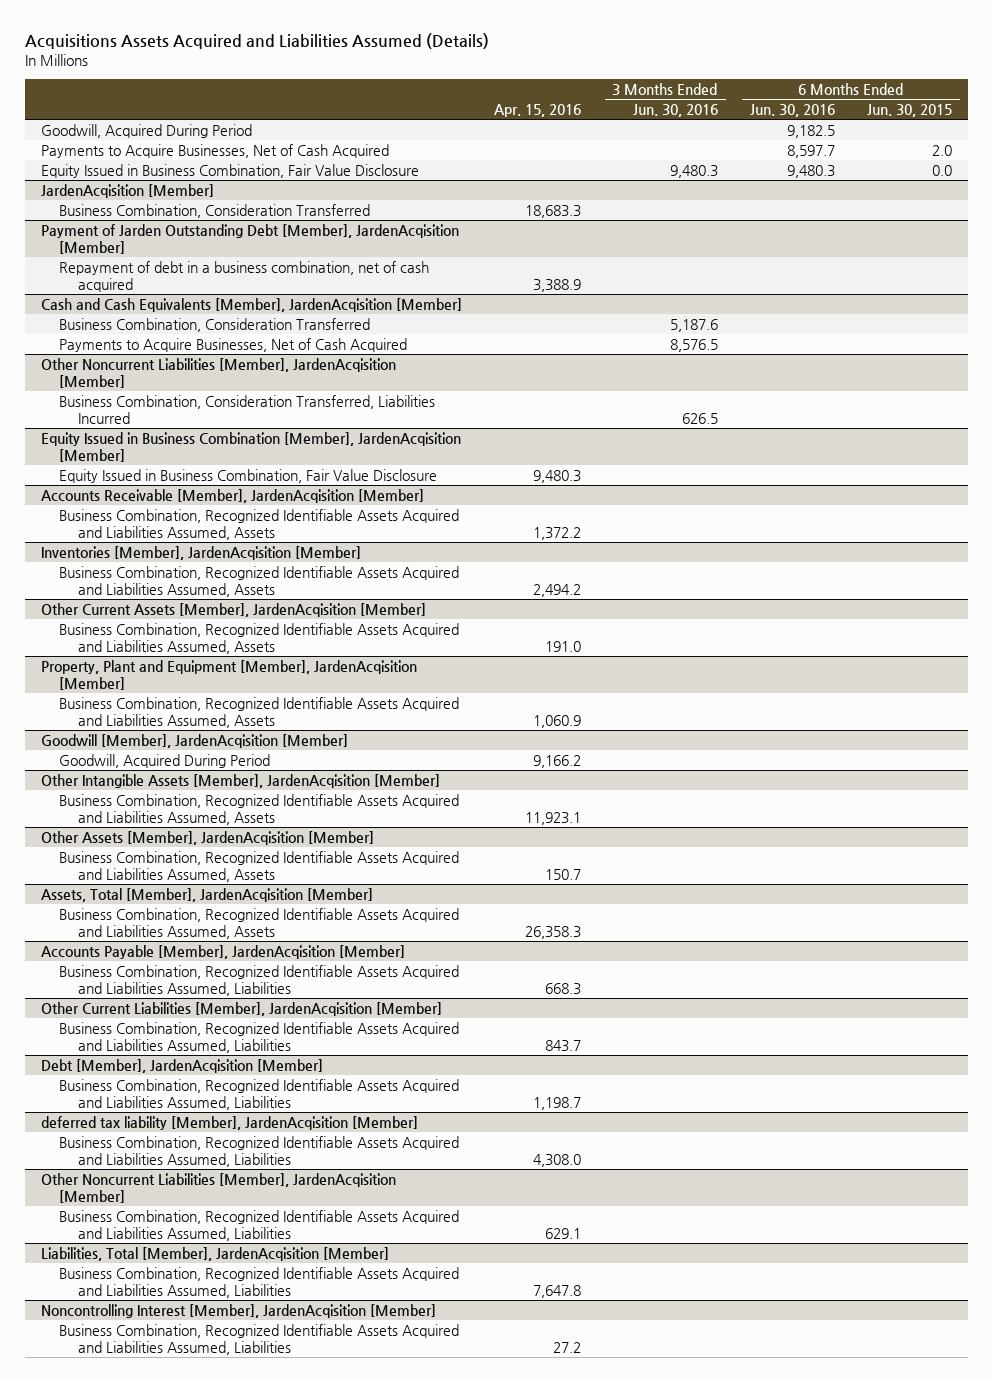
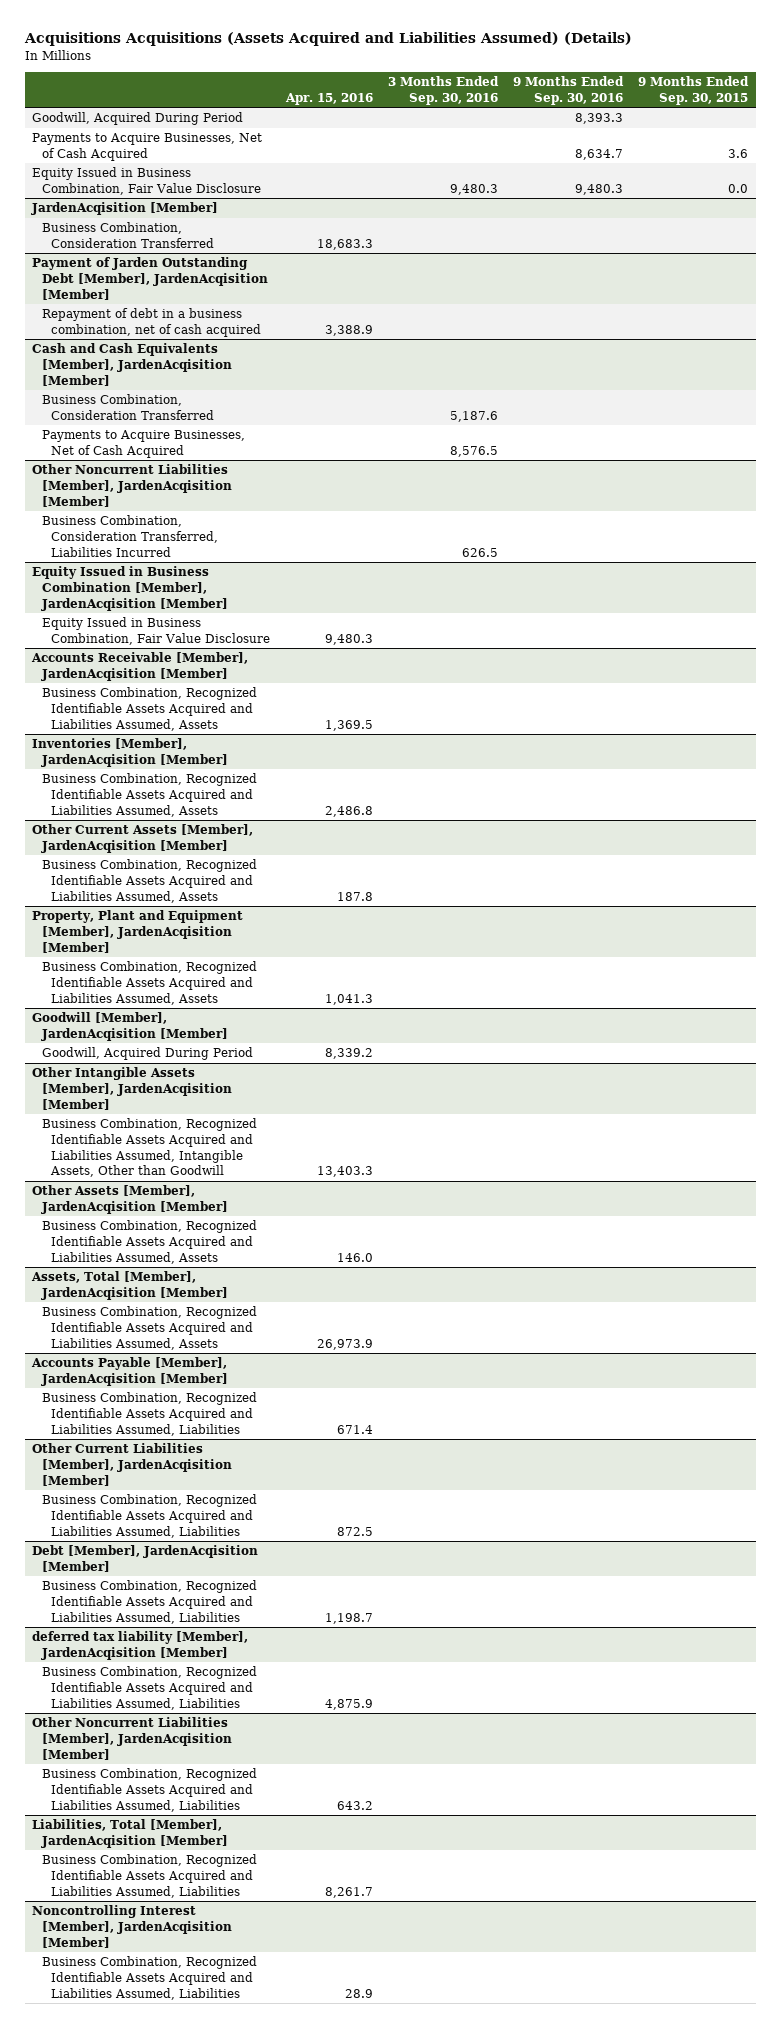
- Acquisitions Assets Acquired and Liabilities Assumed (Details)
+ Acquisitions Acquisitions (Assets Acquired and Liabilities Assumed) (Details)
- | Apr. 15, 2016 | 3 Months Ended Jun. 30, 2016 | 6 Months Ended Jun. 30, 2016 | 6 Months Ended Jun. 30, 2015
+ | Apr. 15, 2016 | 3 Months Ended Sep. 30, 2016 | 9 Months Ended Sep. 30, 2016 | 9 Months Ended Sep. 30, 2015
@ Accounts Receivable [Member], JardenAcqisition [Member]
- Business Combination, Recognized Identifiable Assets Acquired and Liabilities Assumed, Assets | 1,372.2 | | |
+ Business Combination, Recognized Identifiable Assets Acquired and Liabilities Assumed, Assets | 1,369.5 | | |
@ Inventories [Member], JardenAcqisition [Member]
- Business Combination, Recognized Identifiable Assets Acquired and Liabilities Assumed, Assets | 2,494.2 | | |
+ Business Combination, Recognized Identifiable Assets Acquired and Liabilities Assumed, Assets | 2,486.8 | | |
@ Other Current Assets [Member], JardenAcqisition [Member]
- Business Combination, Recognized Identifiable Assets Acquired and Liabilities Assumed, Assets | 191.0 | | |
+ Business Combination, Recognized Identifiable Assets Acquired and Liabilities Assumed, Assets | 187.8 | | |
@ Property, Plant and Equipment [Member], JardenAcqisition [Member]
- Business Combination, Recognized Identifiable Assets Acquired and Liabilities Assumed, Assets | 1,060.9 | | |
+ Business Combination, Recognized Identifiable Assets Acquired and Liabilities Assumed, Assets | 1,041.3 | | |
@ Goodwill [Member], JardenAcqisition [Member]
- Goodwill, Acquired During Period | 9,166.2 | | |
+ Goodwill, Acquired During Period | 8,339.2 | | |
@ Other Intangible Assets [Member], JardenAcqisition [Member]
- Business Combination, Recognized Identifiable Assets Acquired and Liabilities Assumed, Assets | 11,923.1 | | |
+ Business Combination, Recognized Identifiable Assets Acquired and Liabilities Assumed, Intangible Assets, Other than Goodwill | 13,403.3 | | |
@ Other Assets [Member], JardenAcqisition [Member]
- Business Combination, Recognized Identifiable Assets Acquired and Liabilities Assumed, Assets | 150.7 | | |
+ Business Combination, Recognized Identifiable Assets Acquired and Liabilities Assumed, Assets | 146.0 | | |
@ Assets, Total [Member], JardenAcqisition [Member]
- Business Combination, Recognized Identifiable Assets Acquired and Liabilities Assumed, Assets | 26,358.3 | | |
+ Business Combination, Recognized Identifiable Assets Acquired and Liabilities Assumed, Assets | 26,973.9 | | |
@ Accounts Payable [Member], JardenAcqisition [Member]
- Business Combination, Recognized Identifiable Assets Acquired and Liabilities Assumed, Liabilities | 668.3 | | |
+ Business Combination, Recognized Identifiable Assets Acquired and Liabilities Assumed, Liabilities | 671.4 | | |
@ Other Current Liabilities [Member], JardenAcqisition [Member]
- Business Combination, Recognized Identifiable Assets Acquired and Liabilities Assumed, Liabilities | 843.7 | | |
+ Business Combination, Recognized Identifiable Assets Acquired and Liabilities Assumed, Liabilities | 872.5 | | |
@ deferred tax liability [Member], JardenAcqisition [Member]
- Business Combination, Recognized Identifiable Assets Acquired and Liabilities Assumed, Liabilities | 4,308.0 | | |
+ Business Combination, Recognized Identifiable Assets Acquired and Liabilities Assumed, Liabilities | 4,875.9 | | |
@ Other Noncurrent Liabilities [Member], JardenAcqisition [Member]
- Business Combination, Recognized Identifiable Assets Acquired and Liabilities Assumed, Liabilities | 629.1 | | |
+ Business Combination, Recognized Identifiable Assets Acquired and Liabilities Assumed, Liabilities | 643.2 | | |
@ Liabilities, Total [Member], JardenAcqisition [Member]
- Business Combination, Recognized Identifiable Assets Acquired and Liabilities Assumed, Liabilities | 7,647.8 | | |
+ Business Combination, Recognized Identifiable Assets Acquired and Liabilities Assumed, Liabilities | 8,261.7 | | |
@ Noncontrolling Interest [Member], JardenAcqisition [Member]
- Business Combination, Recognized Identifiable Assets Acquired and Liabilities Assumed, Liabilities | 27.2 | | |
+ Business Combination, Recognized Identifiable Assets Acquired and Liabilities Assumed, Liabilities | 28.9 | | |

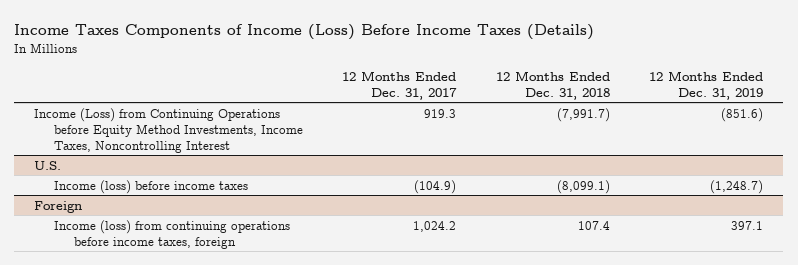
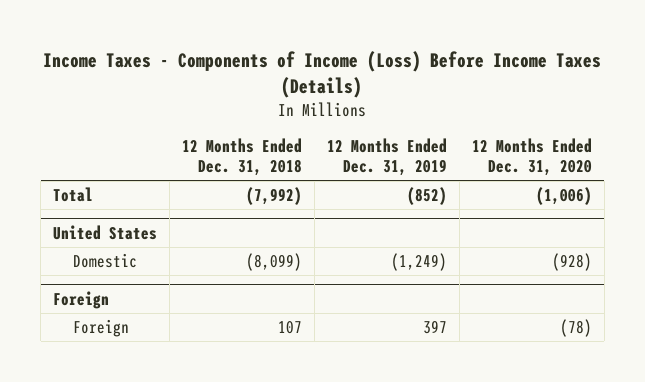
- Income Taxes Components of Income (Loss) Before Income Taxes (Details)
+ Income Taxes - Components of Income (Loss) Before Income Taxes (Details)
- | 12 Months Ended Dec. 31, 2017 | 12 Months Ended Dec. 31, 2018 | 12 Months Ended Dec. 31, 2019
+ | 12 Months Ended Dec. 31, 2018 | 12 Months Ended Dec. 31, 2019 | 12 Months Ended Dec. 31, 2020
- Income (Loss) from Continuing Operations before Equity Method Investments, Income Taxes, Noncontrolling Interest | 919.3 | (7,991.7) | (851.6)
- U.S.
- Income (loss) before income taxes | (104.9) | (8,099.1) | (1,248.7)
+ Total | (7,992) | (852) | (1,006)
+ United States
+ Domestic | (8,099) | (1,249) | (928)
@ Foreign
- Income (loss) from continuing operations before income taxes, foreign | 1,024.2 | 107.4 | 397.1
+ Foreign | 107 | 397 | (78)

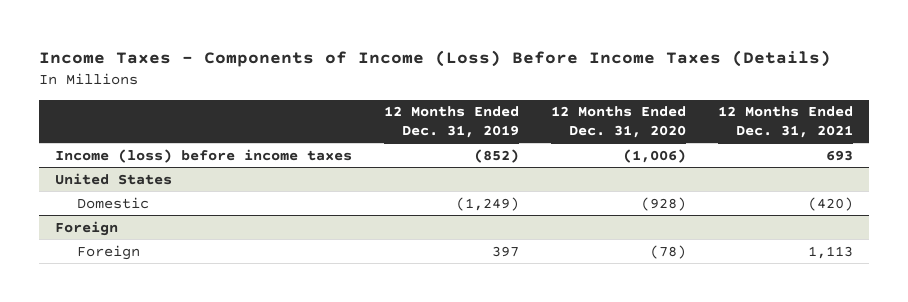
- | 12 Months Ended Dec. 31, 2018 | 12 Months Ended Dec. 31, 2019 | 12 Months Ended Dec. 31, 2020
+ | 12 Months Ended Dec. 31, 2019 | 12 Months Ended Dec. 31, 2020 | 12 Months Ended Dec. 31, 2021
- Total | (7,992) | (852) | (1,006)
+ Income (loss) before income taxes | (852) | (1,006) | 693

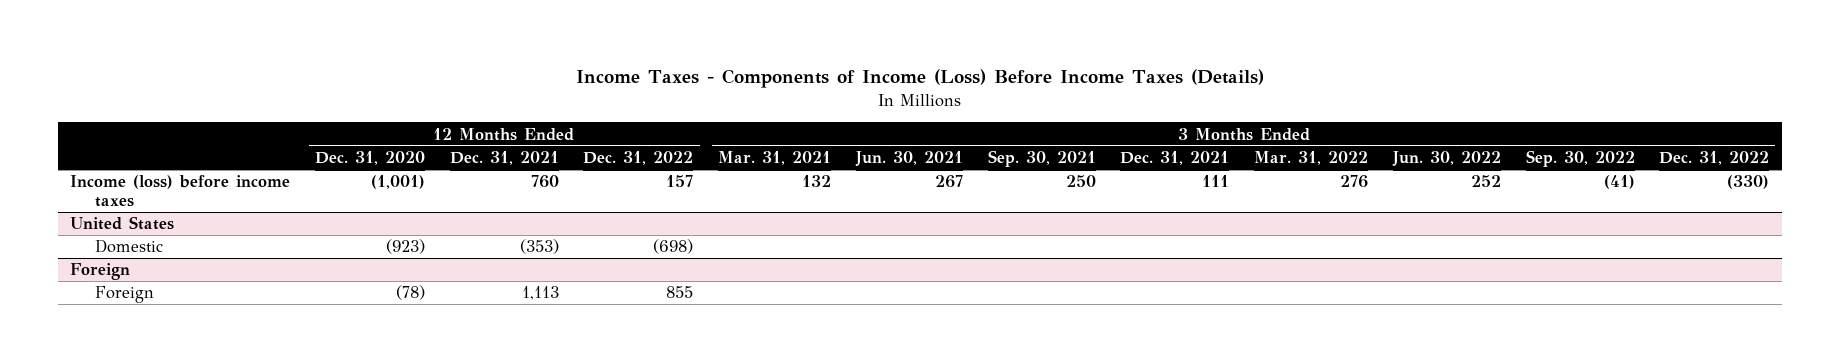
- | 12 Months Ended Dec. 31, 2019 | 12 Months Ended Dec. 31, 2020 | 12 Months Ended Dec. 31, 2021
+ | 12 Months Ended Dec. 31, 2020 | 12 Months Ended Dec. 31, 2021 | 12 Months Ended Dec. 31, 2022 | 3 Months Ended Mar. 31, 2021 | 3 Months Ended Jun. 30, 2021 | 3 Months Ended Sep. 30, 2021 | 3 Months Ended Dec. 31, 2021 | 3 Months Ended Mar. 31, 2022 | 3 Months Ended Jun. 30, 2022 | 3 Months Ended Sep. 30, 2022 | 3 Months Ended Dec. 31, 2022
- Income (loss) before income taxes | (852) | (1,006) | 693
+ Income (loss) before income taxes | (1,001) | 760 | 157 | 132 | 267 | 250 | 111 | 276 | 252 | (41) | (330)
@ United States
- Domestic | (1,249) | (928) | (420)
+ Domestic | (923) | (353) | (698) | | | | | | | |

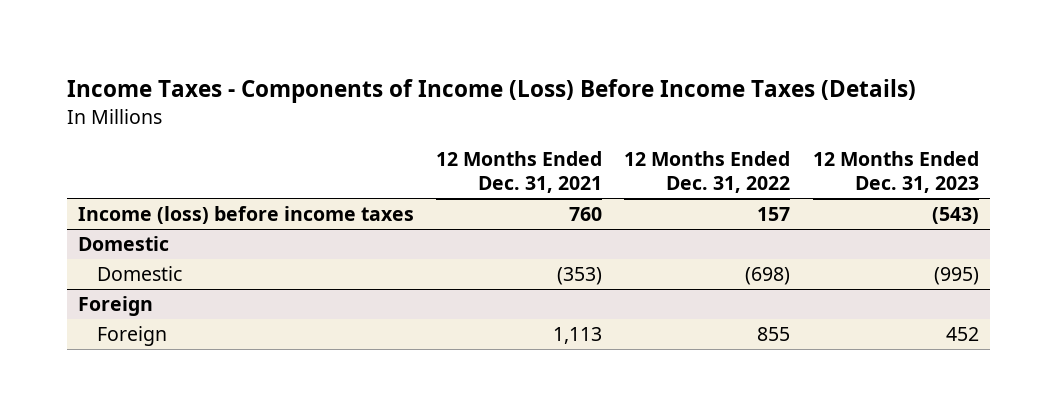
- | 12 Months Ended Dec. 31, 2020 | 12 Months Ended Dec. 31, 2021 | 12 Months Ended Dec. 31, 2022 | 3 Months Ended Mar. 31, 2021 | 3 Months Ended Jun. 30, 2021 | 3 Months Ended Sep. 30, 2021 | 3 Months Ended Dec. 31, 2021 | 3 Months Ended Mar. 31, 2022 | 3 Months Ended Jun. 30, 2022 | 3 Months Ended Sep. 30, 2022 | 3 Months Ended Dec. 31, 2022
+ | 12 Months Ended Dec. 31, 2021 | 12 Months Ended Dec. 31, 2022 | 12 Months Ended Dec. 31, 2023
- United States
+ Domestic

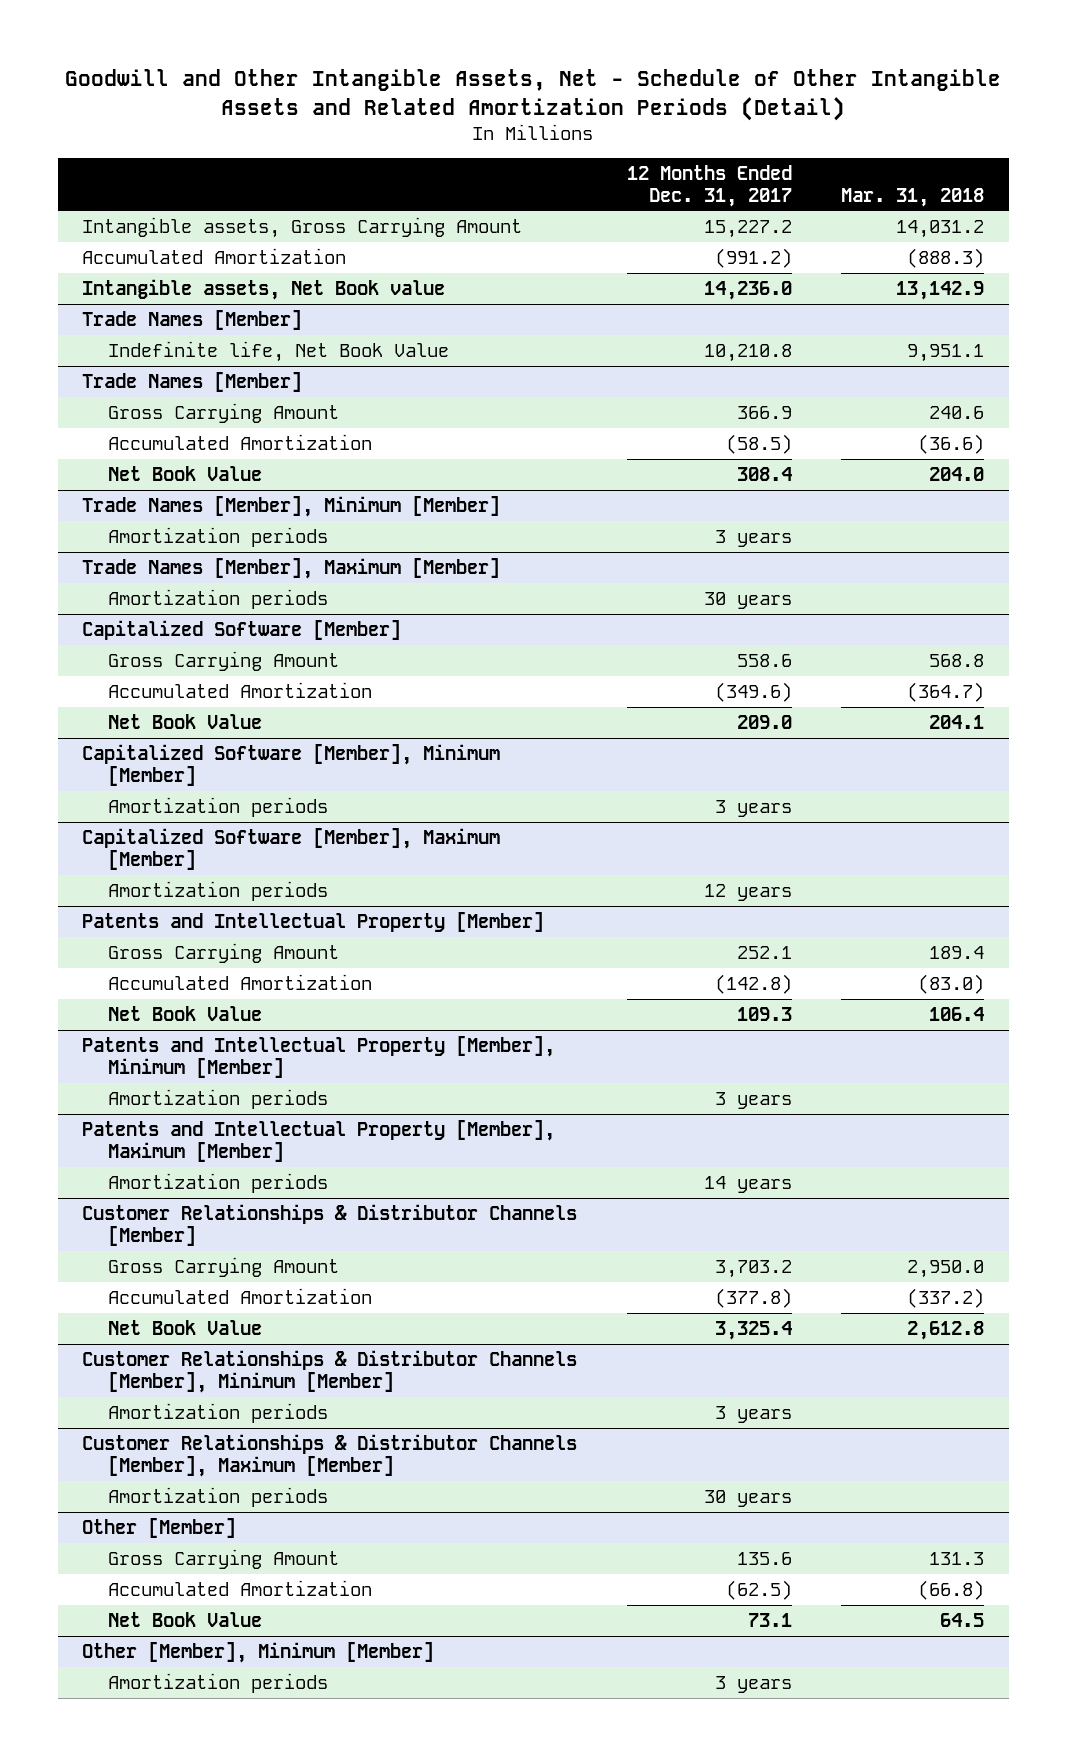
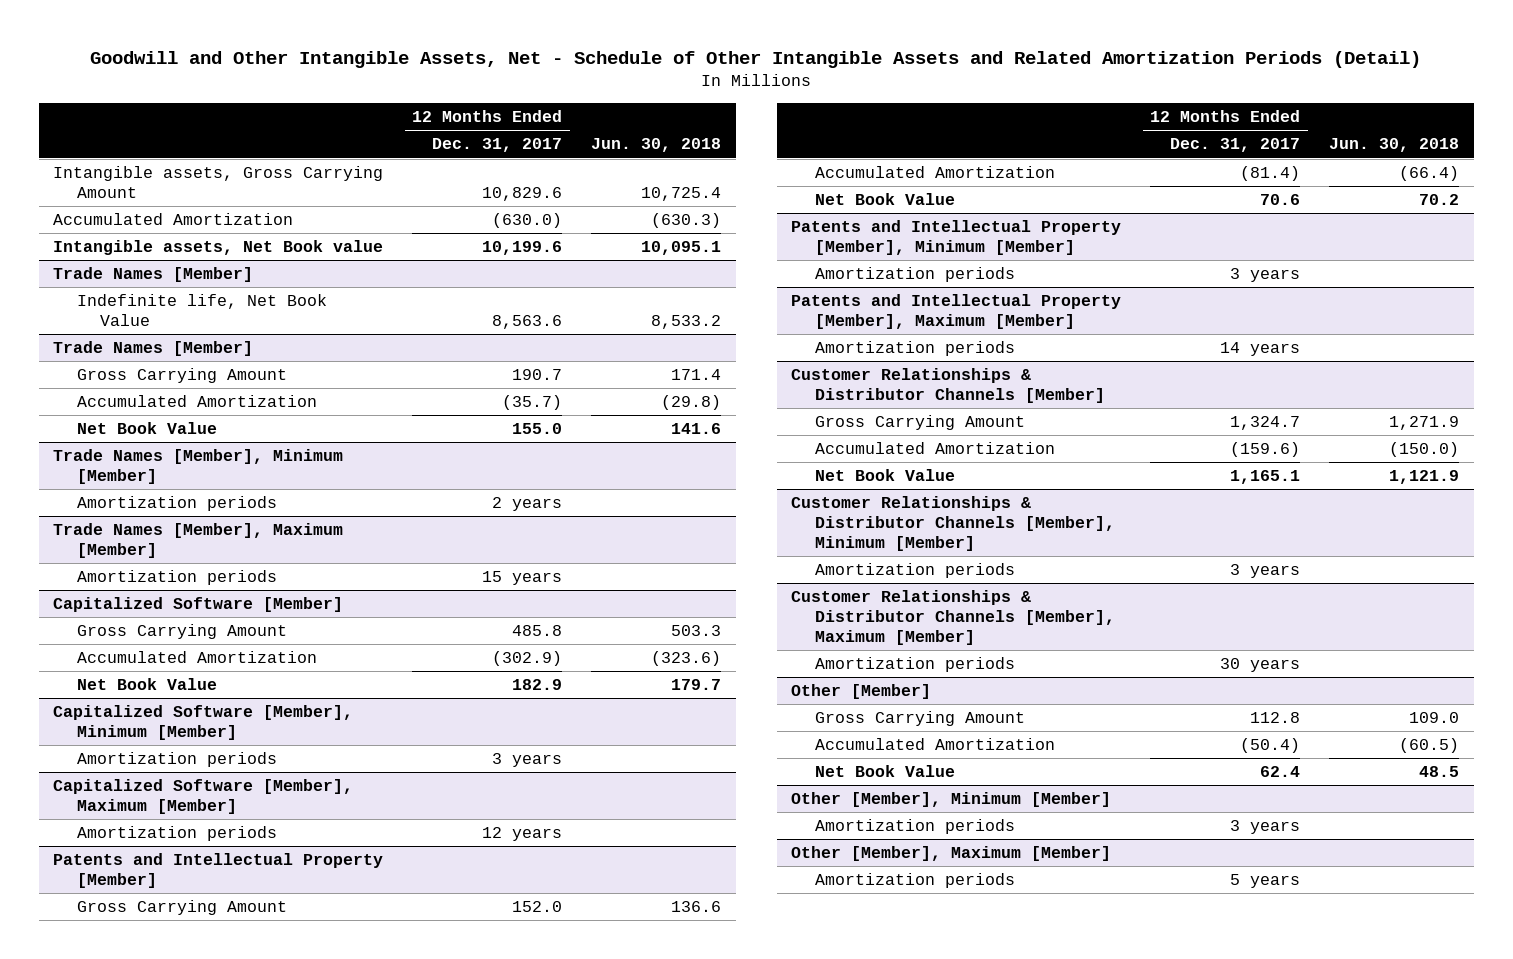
- | 12 Months Ended Dec. 31, 2017 | Mar. 31, 2018
+ | 12 Months Ended Dec. 31, 2017 | Jun. 30, 2018
- Intangible assets, Gross Carrying Amount | 15,227.2 | 14,031.2
- Accumulated Amortization | (991.2) | (888.3)
- Intangible assets, Net Book value | 14,236.0 | 13,142.9
+ Intangible assets, Gross Carrying Amount | 10,829.6 | 10,725.4
+ Accumulated Amortization | (630.0) | (630.3)
+ Intangible assets, Net Book value | 10,199.6 | 10,095.1
@ Trade Names [Member]
- Indefinite life, Net Book Value | 10,210.8 | 9,951.1
+ Indefinite life, Net Book Value | 8,563.6 | 8,533.2
- Gross Carrying Amount | 366.9 | 240.6
- Accumulated Amortization | (58.5) | (36.6)
- Net Book Value | 308.4 | 204.0
+ Gross Carrying Amount | 190.7 | 171.4
+ Accumulated Amortization | (35.7) | (29.8)
+ Net Book Value | 155.0 | 141.6
@ Trade Names [Member], Minimum [Member]
- Amortization periods | 3 years |
+ Amortization periods | 2 years |
@ Trade Names [Member], Maximum [Member]
- Amortization periods | 30 years |
+ Amortization periods | 15 years |
@ Capitalized Software [Member]
- Gross Carrying Amount | 558.6 | 568.8
- Accumulated Amortization | (349.6) | (364.7)
- Net Book Value | 209.0 | 204.1
+ Gross Carrying Amount | 485.8 | 503.3
+ Accumulated Amortization | (302.9) | (323.6)
+ Net Book Value | 182.9 | 179.7
@ Patents and Intellectual Property [Member]
- Gross Carrying Amount | 252.1 | 189.4
- Accumulated Amortization | (142.8) | (83.0)
- Net Book Value | 109.3 | 106.4
+ Gross Carrying Amount | 152.0 | 136.6
+ Accumulated Amortization | (81.4) | (66.4)
+ Net Book Value | 70.6 | 70.2
@ Customer Relationships & Distributor Channels [Member]
- Gross Carrying Amount | 3,703.2 | 2,950.0
- Accumulated Amortization | (377.8) | (337.2)
- Net Book Value | 3,325.4 | 2,612.8
+ Gross Carrying Amount | 1,324.7 | 1,271.9
+ Accumulated Amortization | (159.6) | (150.0)
+ Net Book Value | 1,165.1 | 1,121.9
@ Other [Member]
- Gross Carrying Amount | 135.6 | 131.3
- Accumulated Amortization | (62.5) | (66.8)
- Net Book Value | 73.1 | 64.5
+ Gross Carrying Amount | 112.8 | 109.0
+ Accumulated Amortization | (50.4) | (60.5)
+ Net Book Value | 62.4 | 48.5
+ Other [Member], Maximum [Member]
+ Amortization periods | 5 years |

